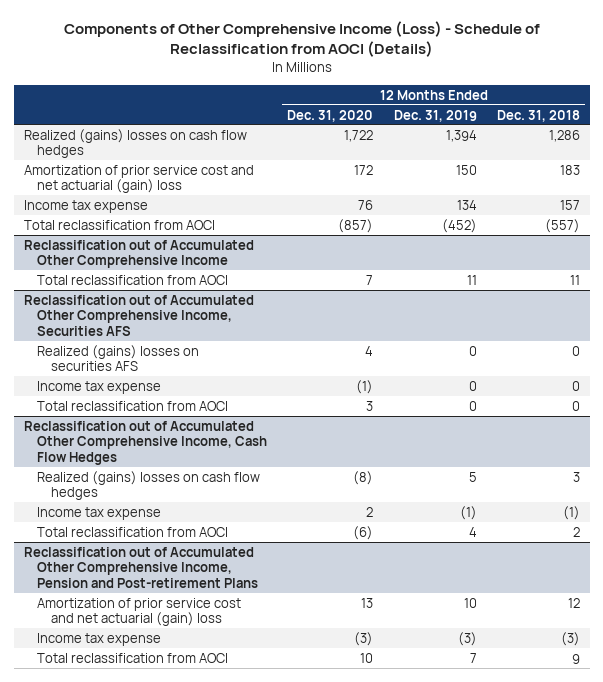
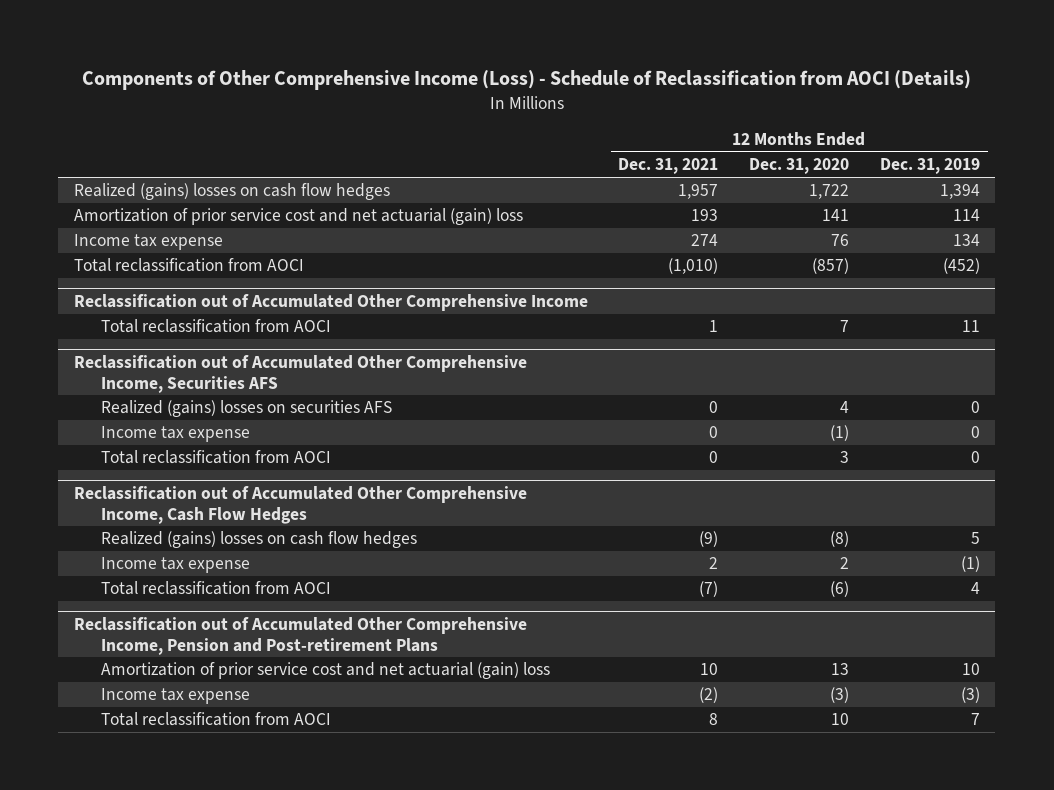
- | 12 Months Ended Dec. 31, 2020 | 12 Months Ended Dec. 31, 2019 | 12 Months Ended Dec. 31, 2018
+ | 12 Months Ended Dec. 31, 2021 | 12 Months Ended Dec. 31, 2020 | 12 Months Ended Dec. 31, 2019
- Amortization of prior service cost and net actuarial (gain) loss | 172 | 150 | 183
+ Amortization of prior service cost and net actuarial (gain) loss | 193 | 141 | 114

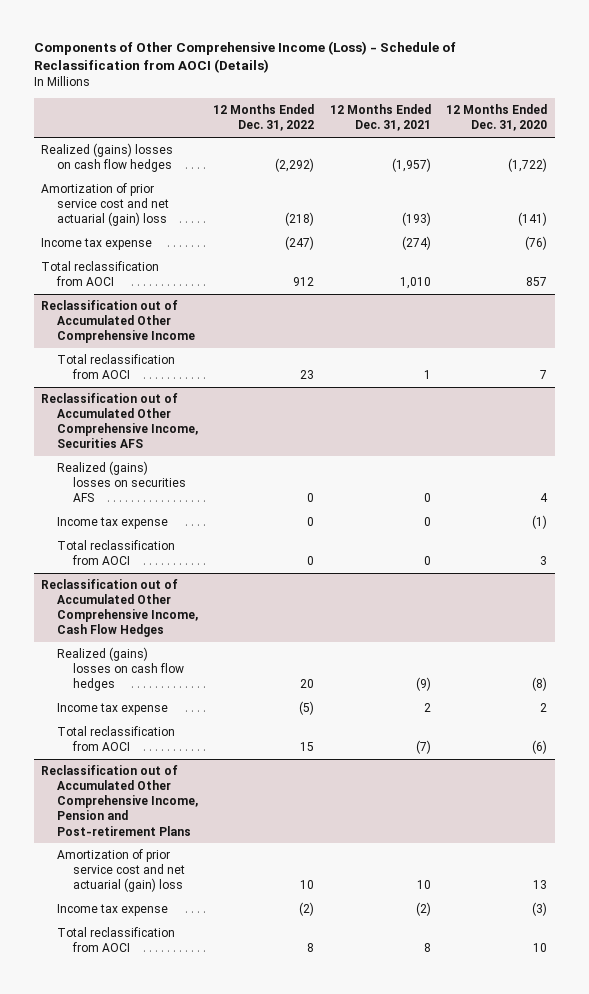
- | 12 Months Ended Dec. 31, 2021 | 12 Months Ended Dec. 31, 2020 | 12 Months Ended Dec. 31, 2019
+ | 12 Months Ended Dec. 31, 2022 | 12 Months Ended Dec. 31, 2021 | 12 Months Ended Dec. 31, 2020
- Realized (gains) losses on cash flow hedges | 1,957 | 1,722 | 1,394
- Amortization of prior service cost and net actuarial (gain) loss | 193 | 141 | 114
- Income tax expense | 274 | 76 | 134
- Total reclassification from AOCI | (1,010) | (857) | (452)
+ Realized (gains) losses on cash flow hedges | (2,292) | (1,957) | (1,722)
+ Amortization of prior service cost and net actuarial (gain) loss | (218) | (193) | (141)
+ Income tax expense | (247) | (274) | (76)
+ Total reclassification from AOCI | 912 | 1,010 | 857

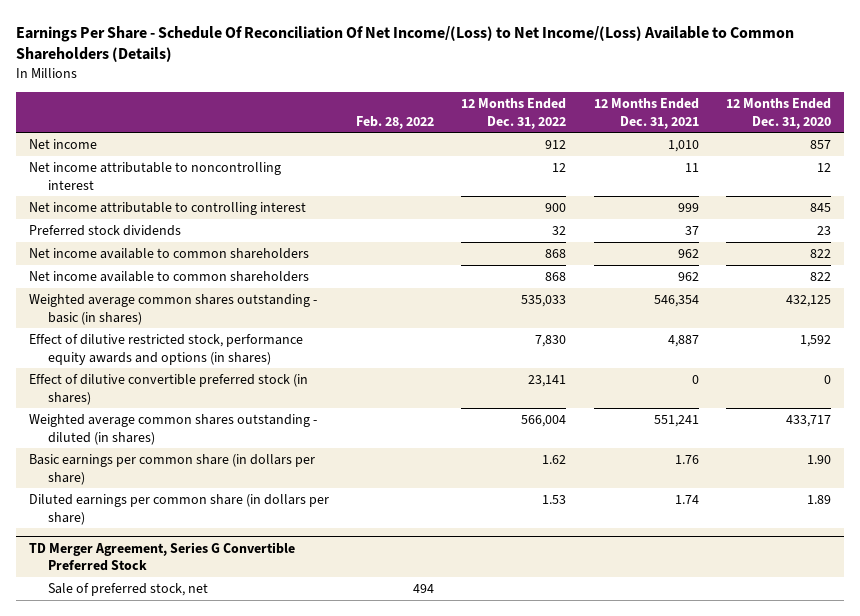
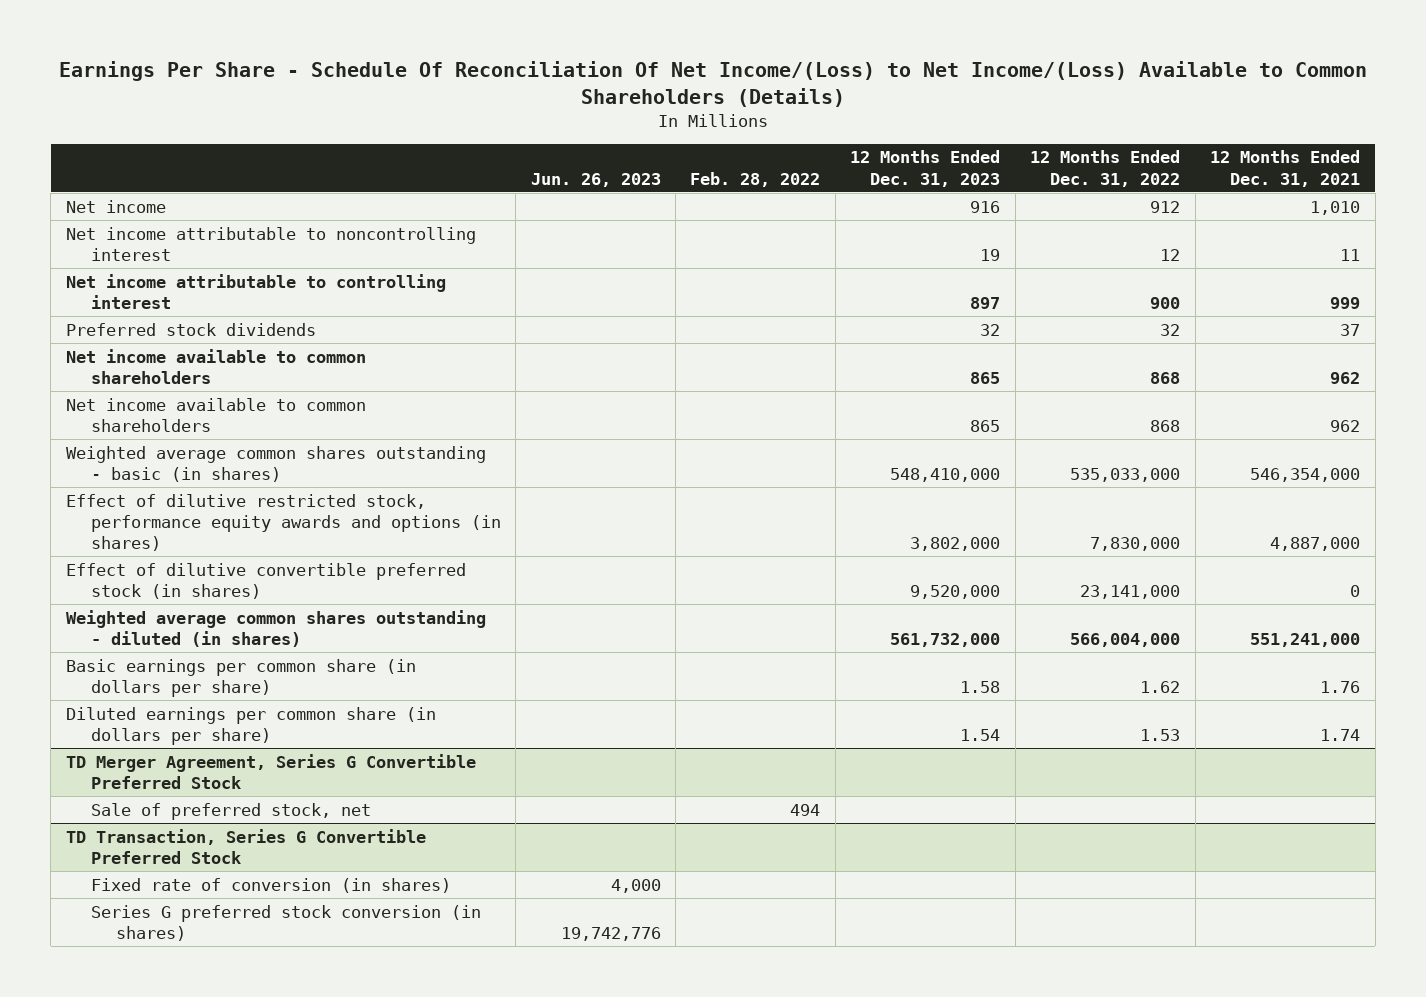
- | Feb. 28, 2022 | 12 Months Ended Dec. 31, 2022 | 12 Months Ended Dec. 31, 2021 | 12 Months Ended Dec. 31, 2020
+ | Jun. 26, 2023 | Feb. 28, 2022 | 12 Months Ended Dec. 31, 2023 | 12 Months Ended Dec. 31, 2022 | 12 Months Ended Dec. 31, 2021
- Weighted average common shares outstanding - basic (in shares) | | 535,033 | 546,354 | 432,125
- Effect of dilutive restricted stock, performance equity awards and options (in shares) | | 7,830 | 4,887 | 1,592
- Effect of dilutive convertible preferred stock (in shares) | | 23,141 | 0 | 0
- Weighted average common shares outstanding - diluted (in shares) | | 566,004 | 551,241 | 433,717
+ Weighted average common shares outstanding - basic (in shares) | | | 548,410,000 | 535,033,000 | 546,354,000
+ Effect of dilutive restricted stock, performance equity awards and options (in shares) | | | 3,802,000 | 7,830,000 | 4,887,000
+ Effect of dilutive convertible preferred stock (in shares) | | | 9,520,000 | 23,141,000 | 0
+ Weighted average common shares outstanding - diluted (in shares) | | | 561,732,000 | 566,004,000 | 551,241,000
+ TD Transaction, Series G Convertible Preferred Stock
+ Fixed rate of conversion (in shares) | 4,000 | | | |
+ Series G preferred stock conversion (in shares) | 19,742,776 | | | |

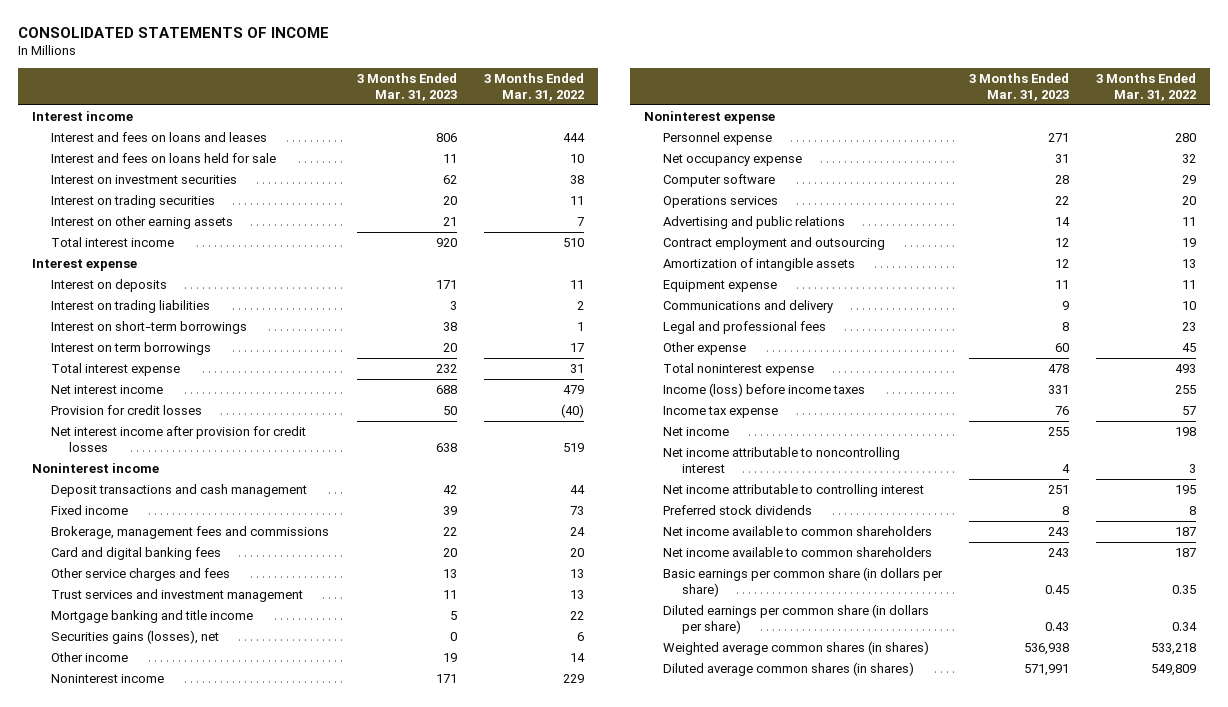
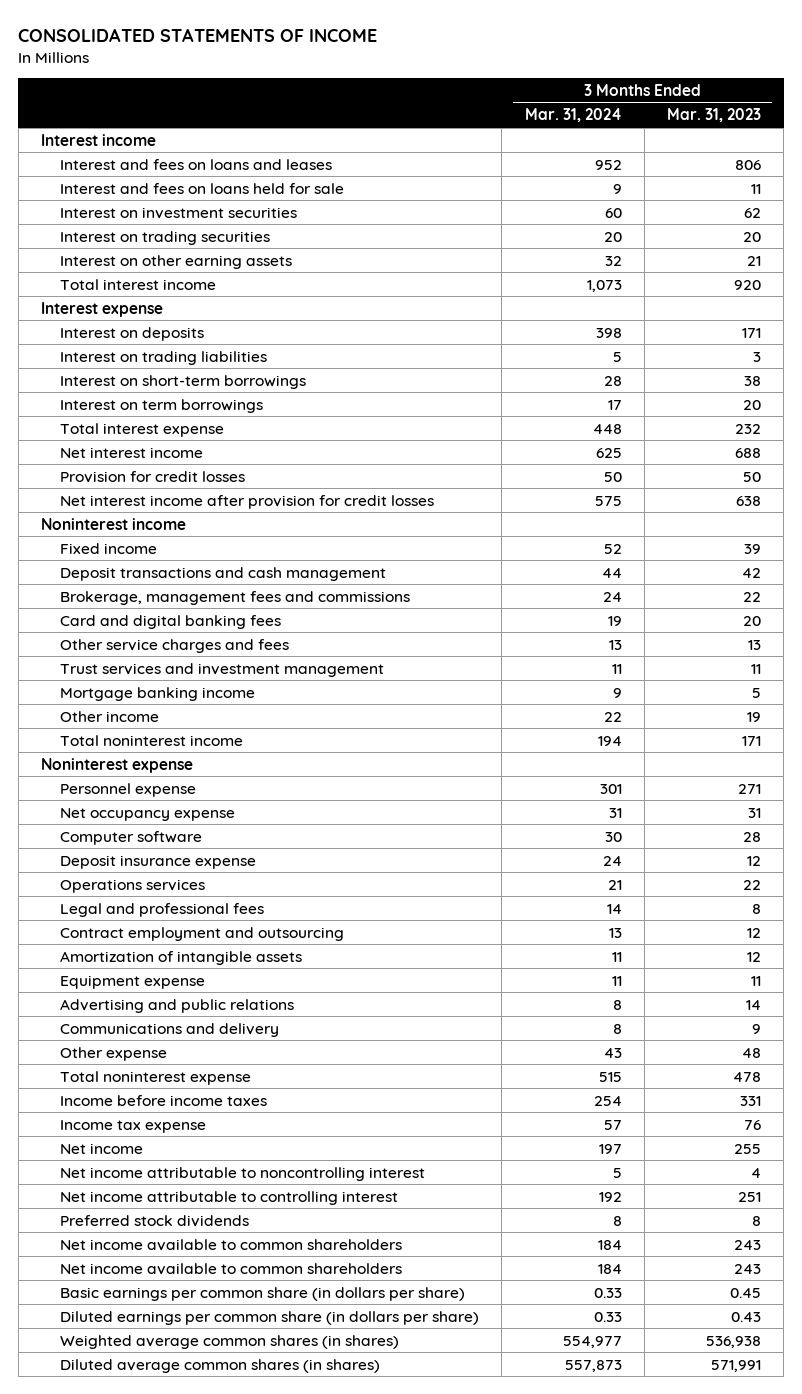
- | 3 Months Ended Mar. 31, 2023 | 3 Months Ended Mar. 31, 2022
+ | 3 Months Ended Mar. 31, 2024 | 3 Months Ended Mar. 31, 2023
moved down: Deposit transactions and cash management | 44 | 42
- Mortgage banking and title income | 5 | 22
- Securities gains (losses), net | 0 | 6
+ Mortgage banking income | 9 | 5
- Noninterest income | 171 | 229
+ Total noninterest income | 194 | 171
+ Deposit insurance expense | 24 | 12
moved up: Legal and professional fees | 14 | 8
moved down: Advertising and public relations | 8 | 14
- Other expense | 60 | 45
+ Other expense | 43 | 48
- Income (loss) before income taxes | 331 | 255
+ Income before income taxes | 254 | 331

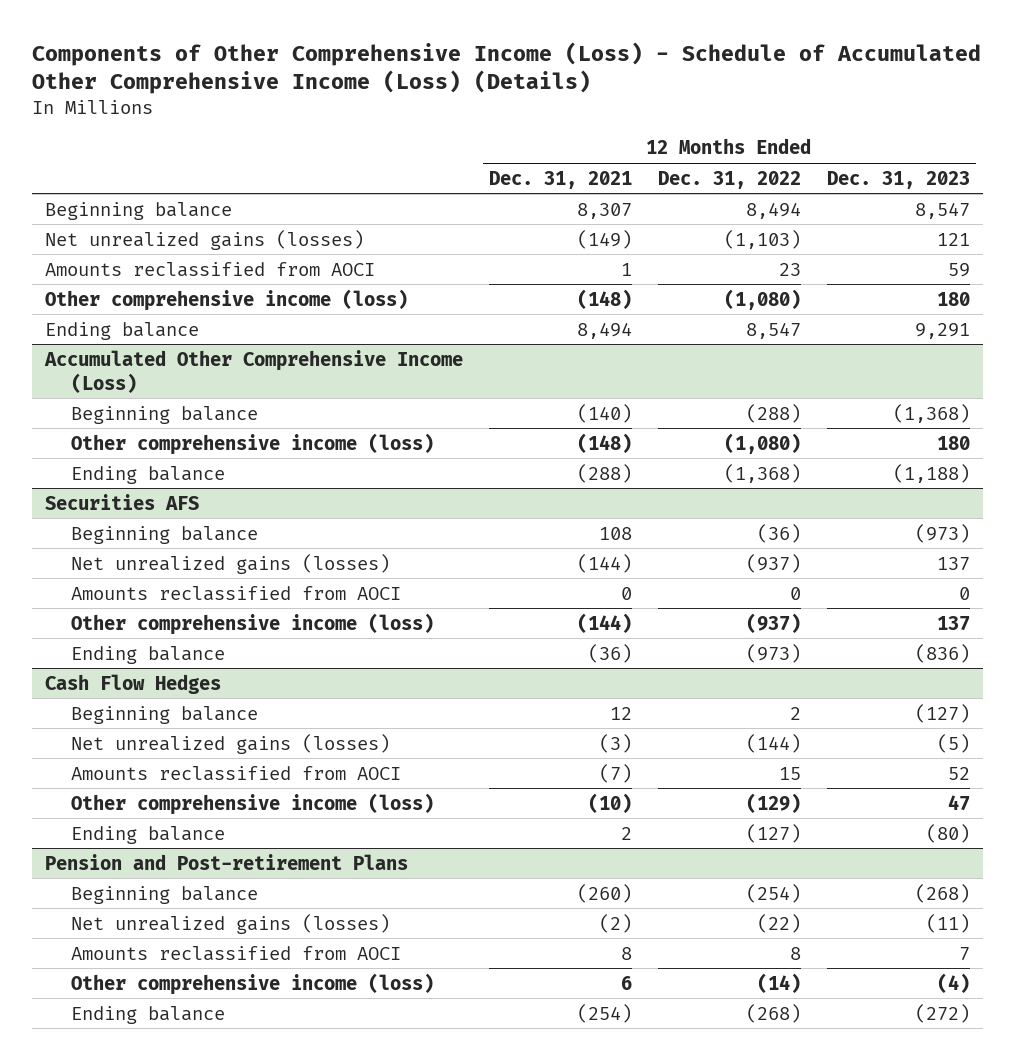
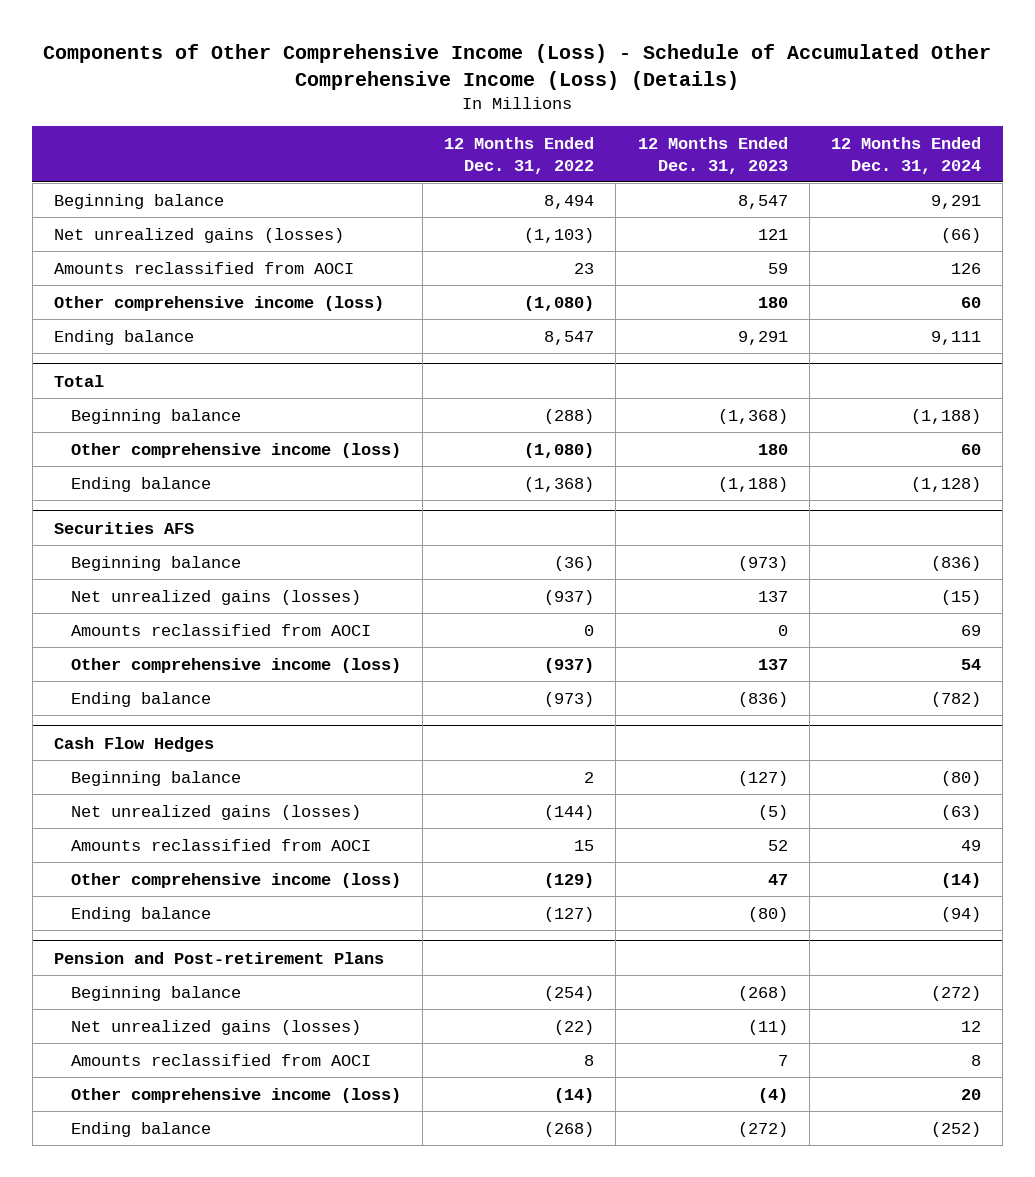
- | 12 Months Ended Dec. 31, 2021 | 12 Months Ended Dec. 31, 2022 | 12 Months Ended Dec. 31, 2023
+ | 12 Months Ended Dec. 31, 2022 | 12 Months Ended Dec. 31, 2023 | 12 Months Ended Dec. 31, 2024
- Accumulated Other Comprehensive Income (Loss)
+ Total

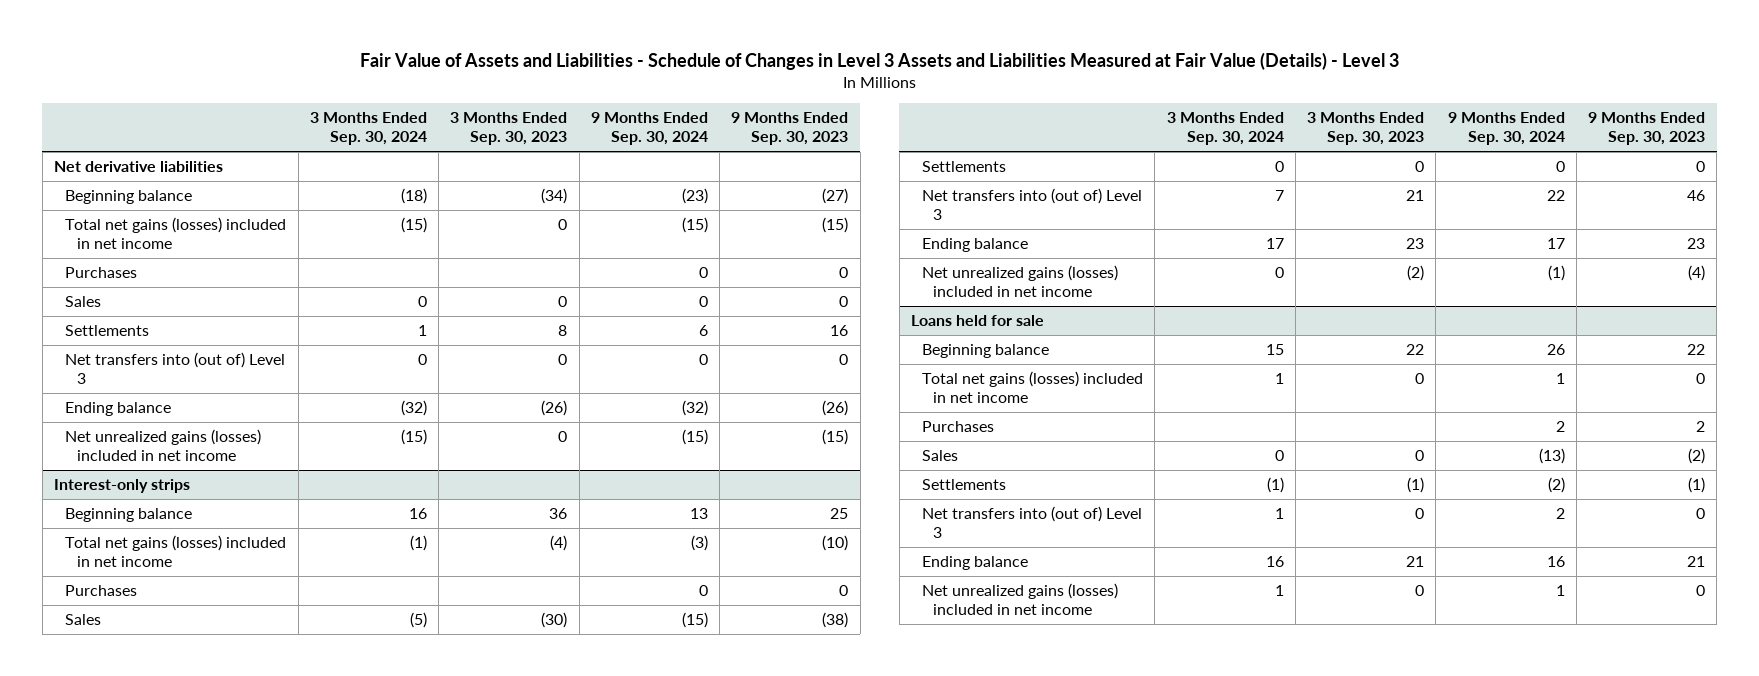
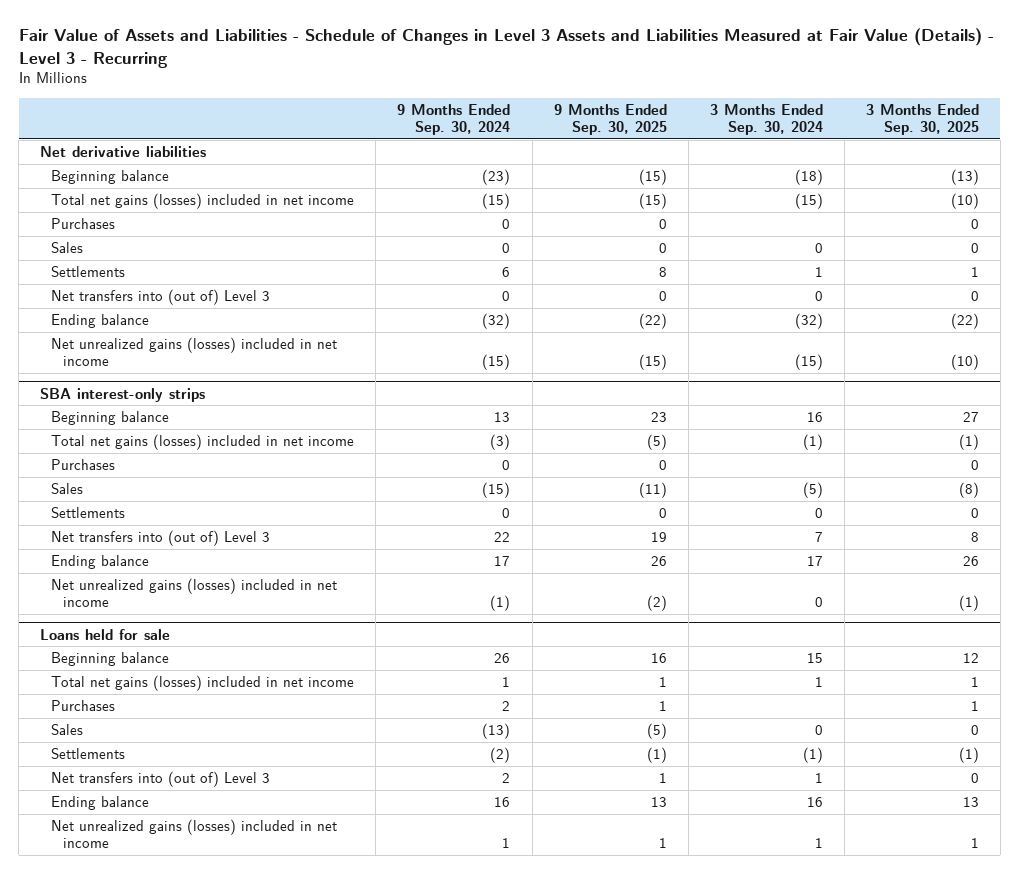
- Fair Value of Assets and Liabilities - Schedule of Changes in Level 3 Assets and Liabilities Measured at Fair Value (Details) - Level 3
+ Fair Value of Assets and Liabilities - Schedule of Changes in Level 3 Assets and Liabilities Measured at Fair Value (Details) - Level 3 - Recurring
- | 3 Months Ended Sep. 30, 2024 | 3 Months Ended Sep. 30, 2023 | 9 Months Ended Sep. 30, 2024 | 9 Months Ended Sep. 30, 2023
+ | 9 Months Ended Sep. 30, 2024 | 9 Months Ended Sep. 30, 2025 | 3 Months Ended Sep. 30, 2024 | 3 Months Ended Sep. 30, 2025
- Interest-only strips
+ SBA interest-only strips

